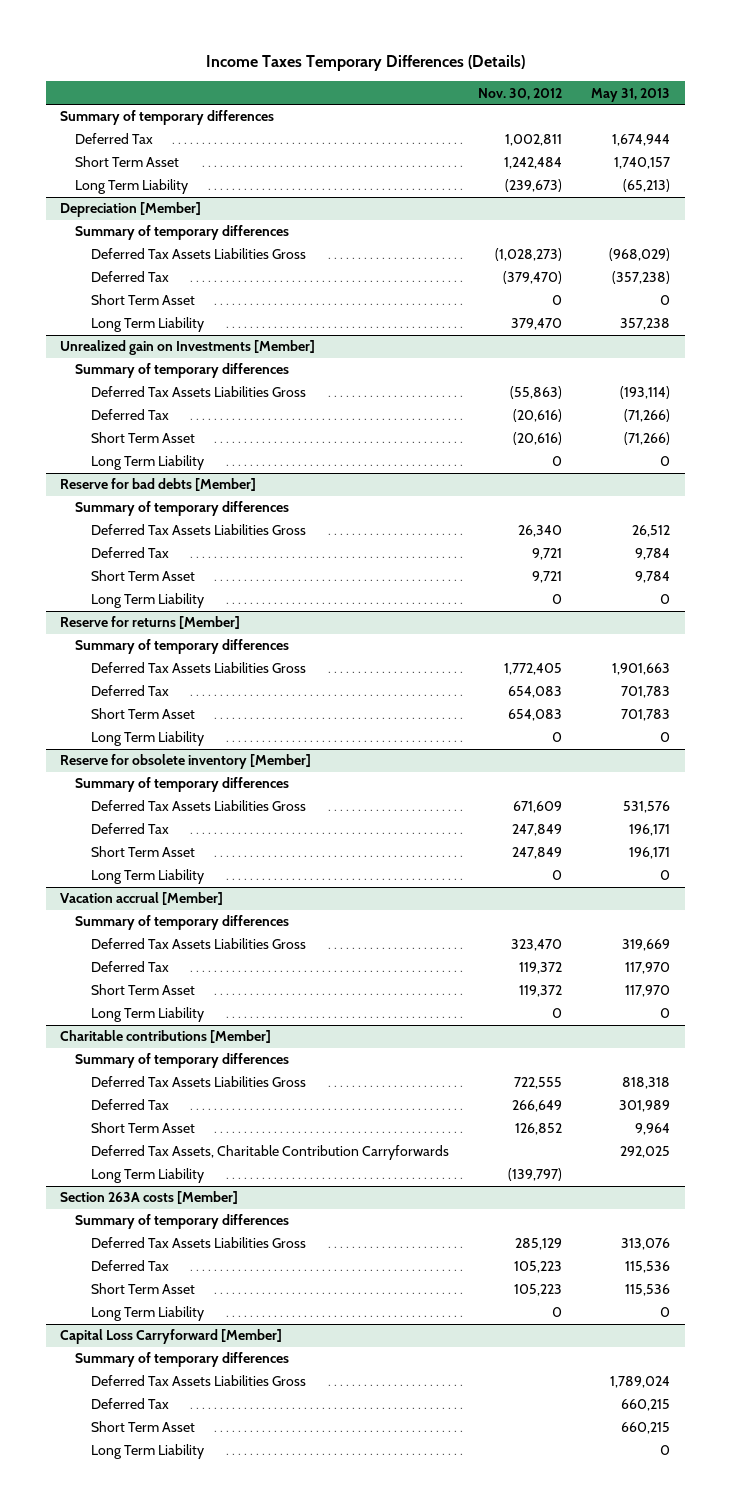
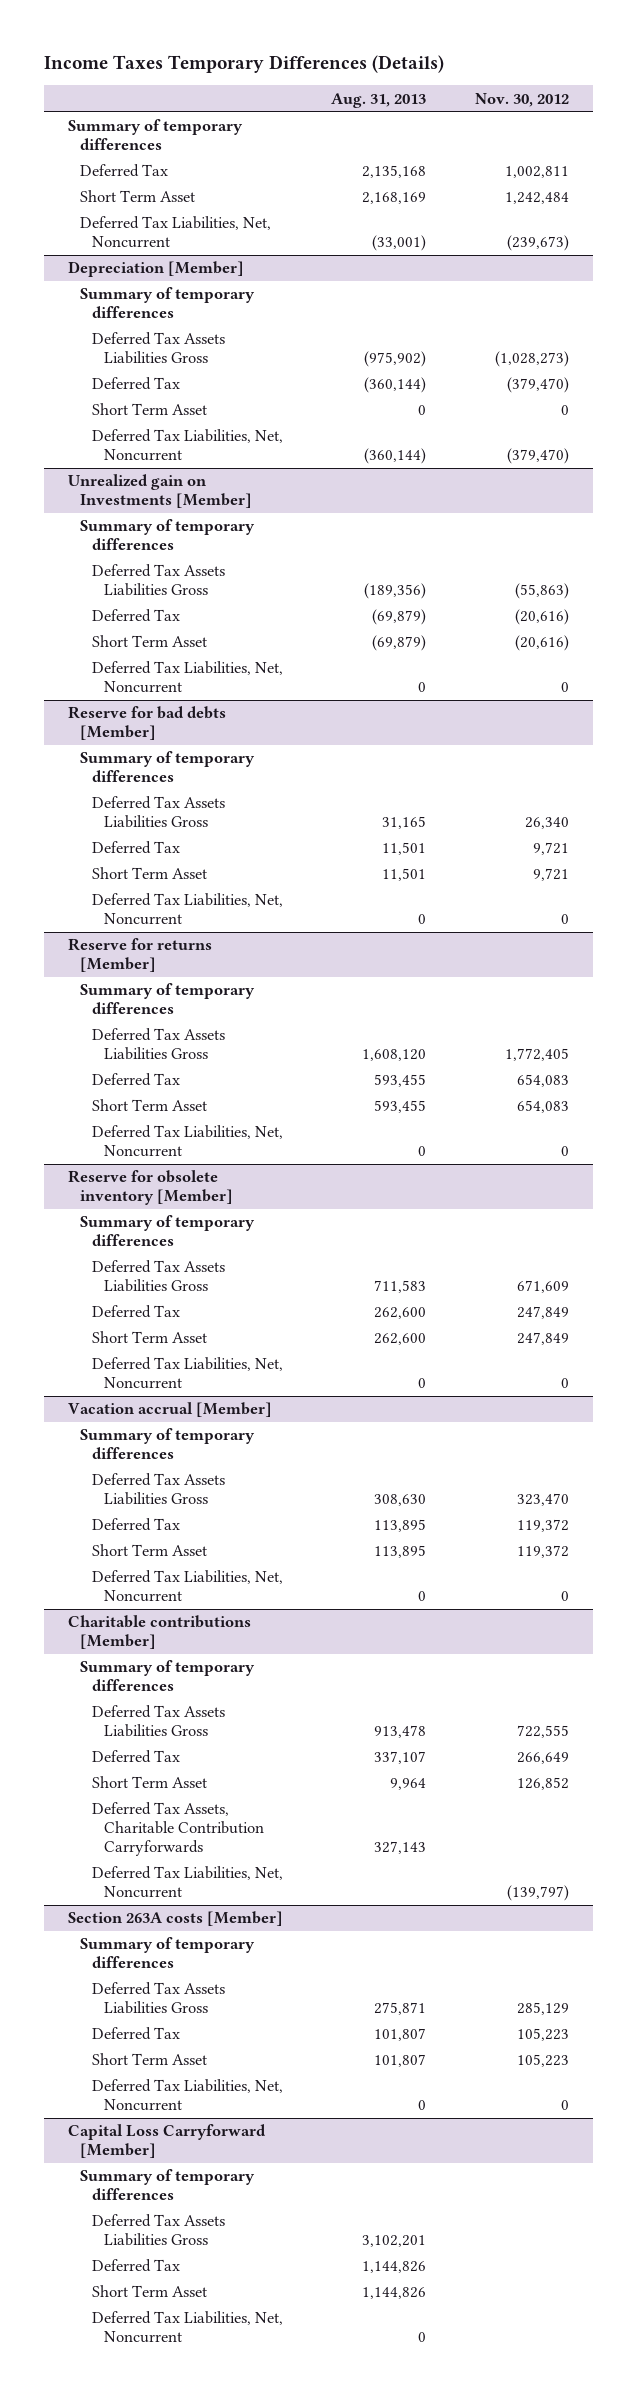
- | Nov. 30, 2012 | May 31, 2013
+ | Aug. 31, 2013 | Nov. 30, 2012
- Long Term Liability | (239,673) | (65,213)
+ Deferred Tax Liabilities, Net, Noncurrent | (33,001) | (239,673)
@ Depreciation [Member]
- Long Term Liability | 379,470 | 357,238
+ Deferred Tax Liabilities, Net, Noncurrent | (360,144) | (379,470)
@ Unrealized gain on Investments [Member]
- Long Term Liability | 0 | 0
+ Deferred Tax Liabilities, Net, Noncurrent | 0 | 0
@ Reserve for bad debts [Member]
- Long Term Liability | 0 | 0
+ Deferred Tax Liabilities, Net, Noncurrent | 0 | 0
@ Reserve for returns [Member]
- Long Term Liability | 0 | 0
+ Deferred Tax Liabilities, Net, Noncurrent | 0 | 0
@ Reserve for obsolete inventory [Member]
- Long Term Liability | 0 | 0
+ Deferred Tax Liabilities, Net, Noncurrent | 0 | 0
@ Vacation accrual [Member]
- Long Term Liability | 0 | 0
+ Deferred Tax Liabilities, Net, Noncurrent | 0 | 0
@ Charitable contributions [Member]
- Long Term Liability | (139,797) |
+ Deferred Tax Liabilities, Net, Noncurrent | | (139,797)
@ Section 263A costs [Member]
- Long Term Liability | 0 | 0
+ Deferred Tax Liabilities, Net, Noncurrent | 0 | 0
@ Capital Loss Carryforward [Member]
- Long Term Liability | | 0
+ Deferred Tax Liabilities, Net, Noncurrent | 0 |

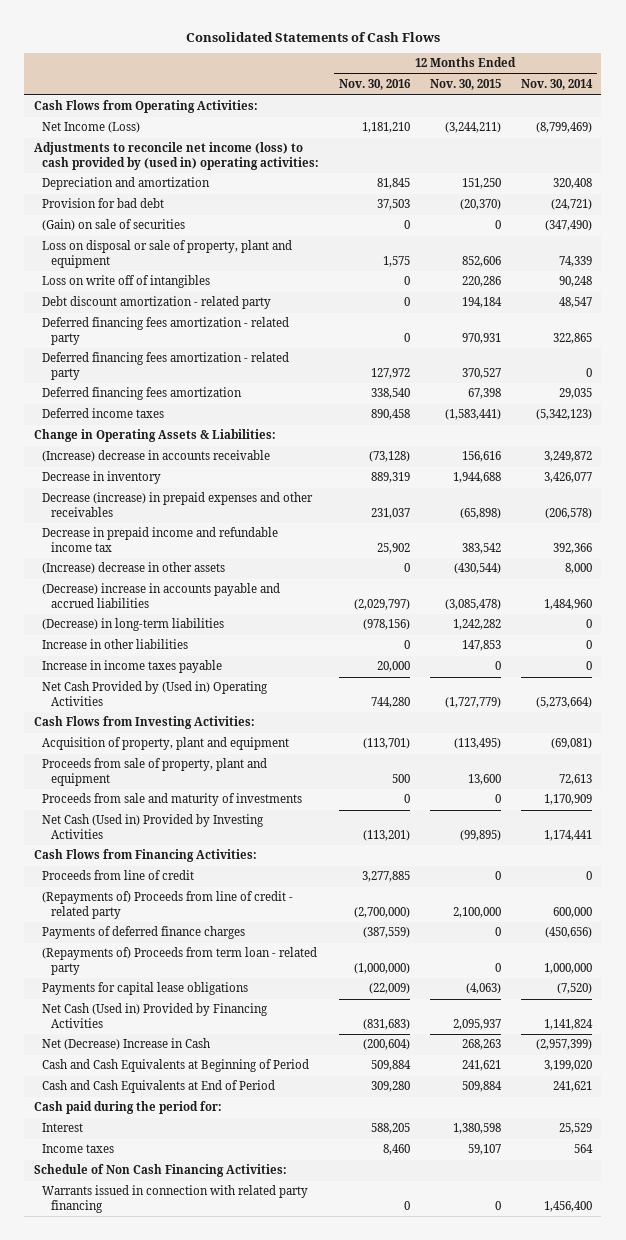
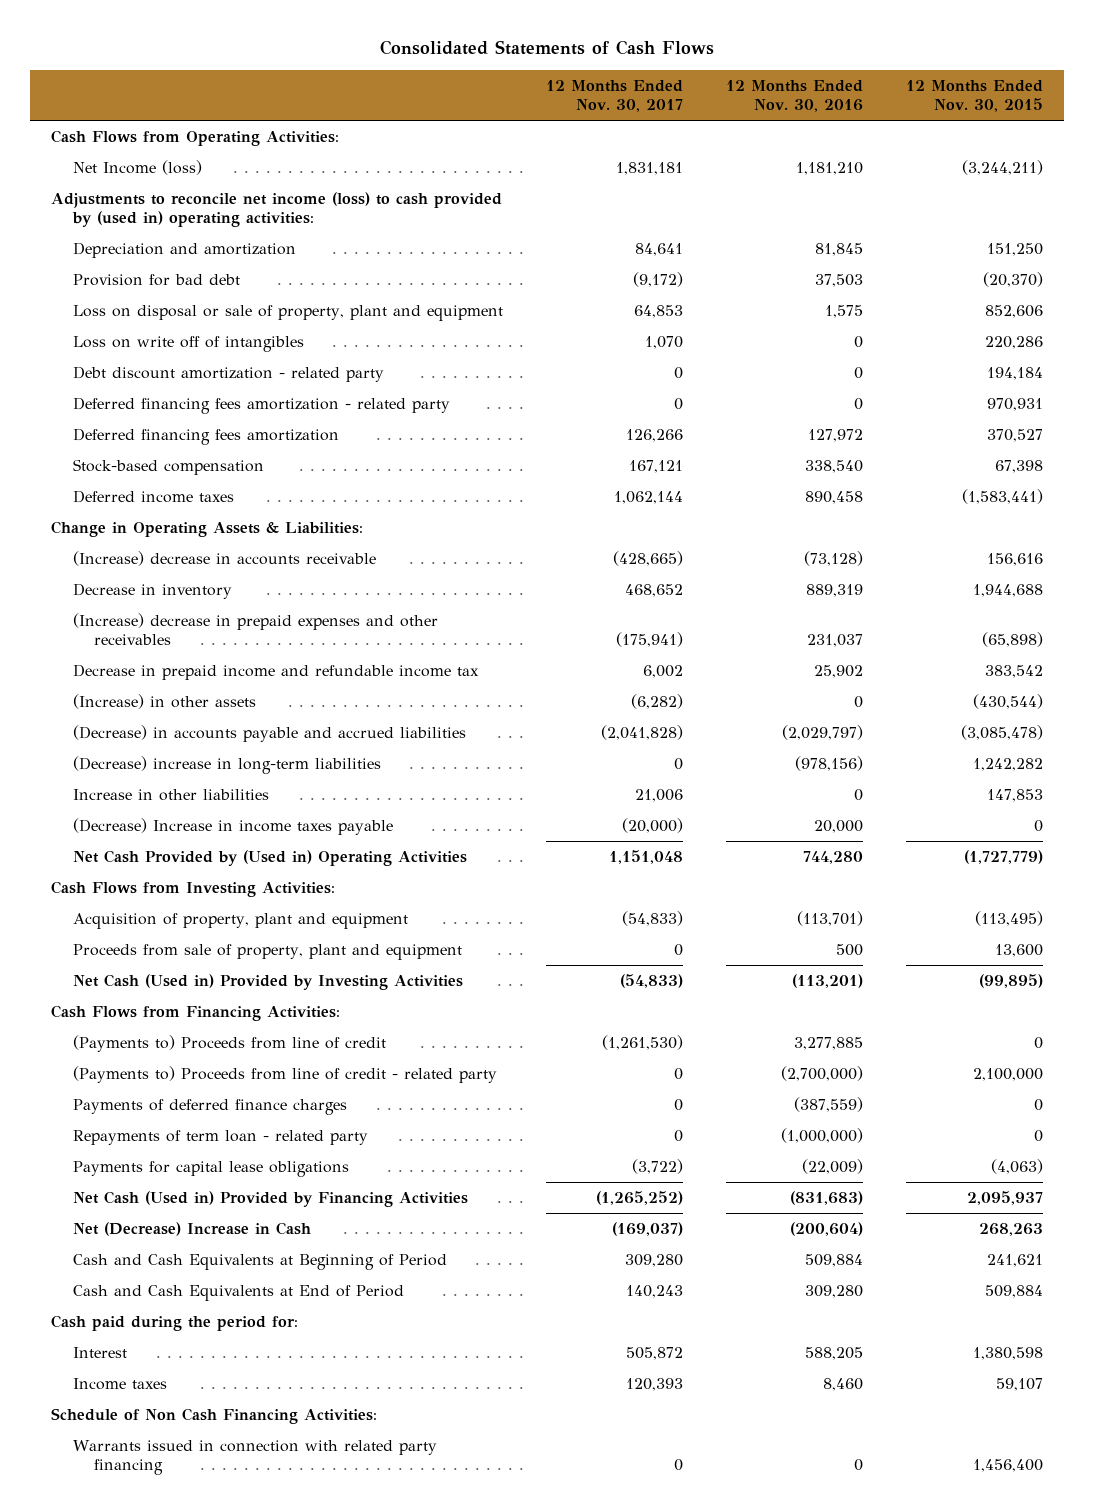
- | 12 Months Ended Nov. 30, 2016 | 12 Months Ended Nov. 30, 2015 | 12 Months Ended Nov. 30, 2014
+ | 12 Months Ended Nov. 30, 2017 | 12 Months Ended Nov. 30, 2016 | 12 Months Ended Nov. 30, 2015
- Net Income (Loss) | 1,181,210 | (3,244,211) | (8,799,469)
+ Net Income (loss) | 1,831,181 | 1,181,210 | (3,244,211)
- (Gain) on sale of securities | 0 | 0 | (347,490)
- Deferred financing fees amortization - related party | 127,972 | 370,527 | 0
- Deferred financing fees amortization | 338,540 | 67,398 | 29,035
+ Deferred financing fees amortization | 126,266 | 127,972 | 370,527
+ Stock-based compensation | 167,121 | 338,540 | 67,398
- Decrease (increase) in prepaid expenses and other receivables | 231,037 | (65,898) | (206,578)
+ (Increase) decrease in prepaid expenses and other receivables | (175,941) | 231,037 | (65,898)
- (Increase) decrease in other assets | 0 | (430,544) | 8,000
- (Decrease) increase in accounts payable and accrued liabilities | (2,029,797) | (3,085,478) | 1,484,960
- (Decrease) in long-term liabilities | (978,156) | 1,242,282 | 0
+ (Increase) in other assets | (6,282) | 0 | (430,544)
+ (Decrease) in accounts payable and accrued liabilities | (2,041,828) | (2,029,797) | (3,085,478)
+ (Decrease) increase in long-term liabilities | 0 | (978,156) | 1,242,282
- Increase in income taxes payable | 20,000 | 0 | 0
+ (Decrease) Increase in income taxes payable | (20,000) | 20,000 | 0
- Proceeds from sale and maturity of investments | 0 | 0 | 1,170,909
- Proceeds from line of credit | 3,277,885 | 0 | 0
- (Repayments of) Proceeds from line of credit - related party | (2,700,000) | 2,100,000 | 600,000
+ (Payments to) Proceeds from line of credit | (1,261,530) | 3,277,885 | 0
+ (Payments to) Proceeds from line of credit - related party | 0 | (2,700,000) | 2,100,000
- (Repayments of) Proceeds from term loan - related party | (1,000,000) | 0 | 1,000,000
+ Repayments of term loan - related party | 0 | (1,000,000) | 0
- Warrants issued in connection with related party financing | 0 | 0 | 1,456,400
+ Warrants issued in connection with related party financing | 0 | 0 | 1,456,400

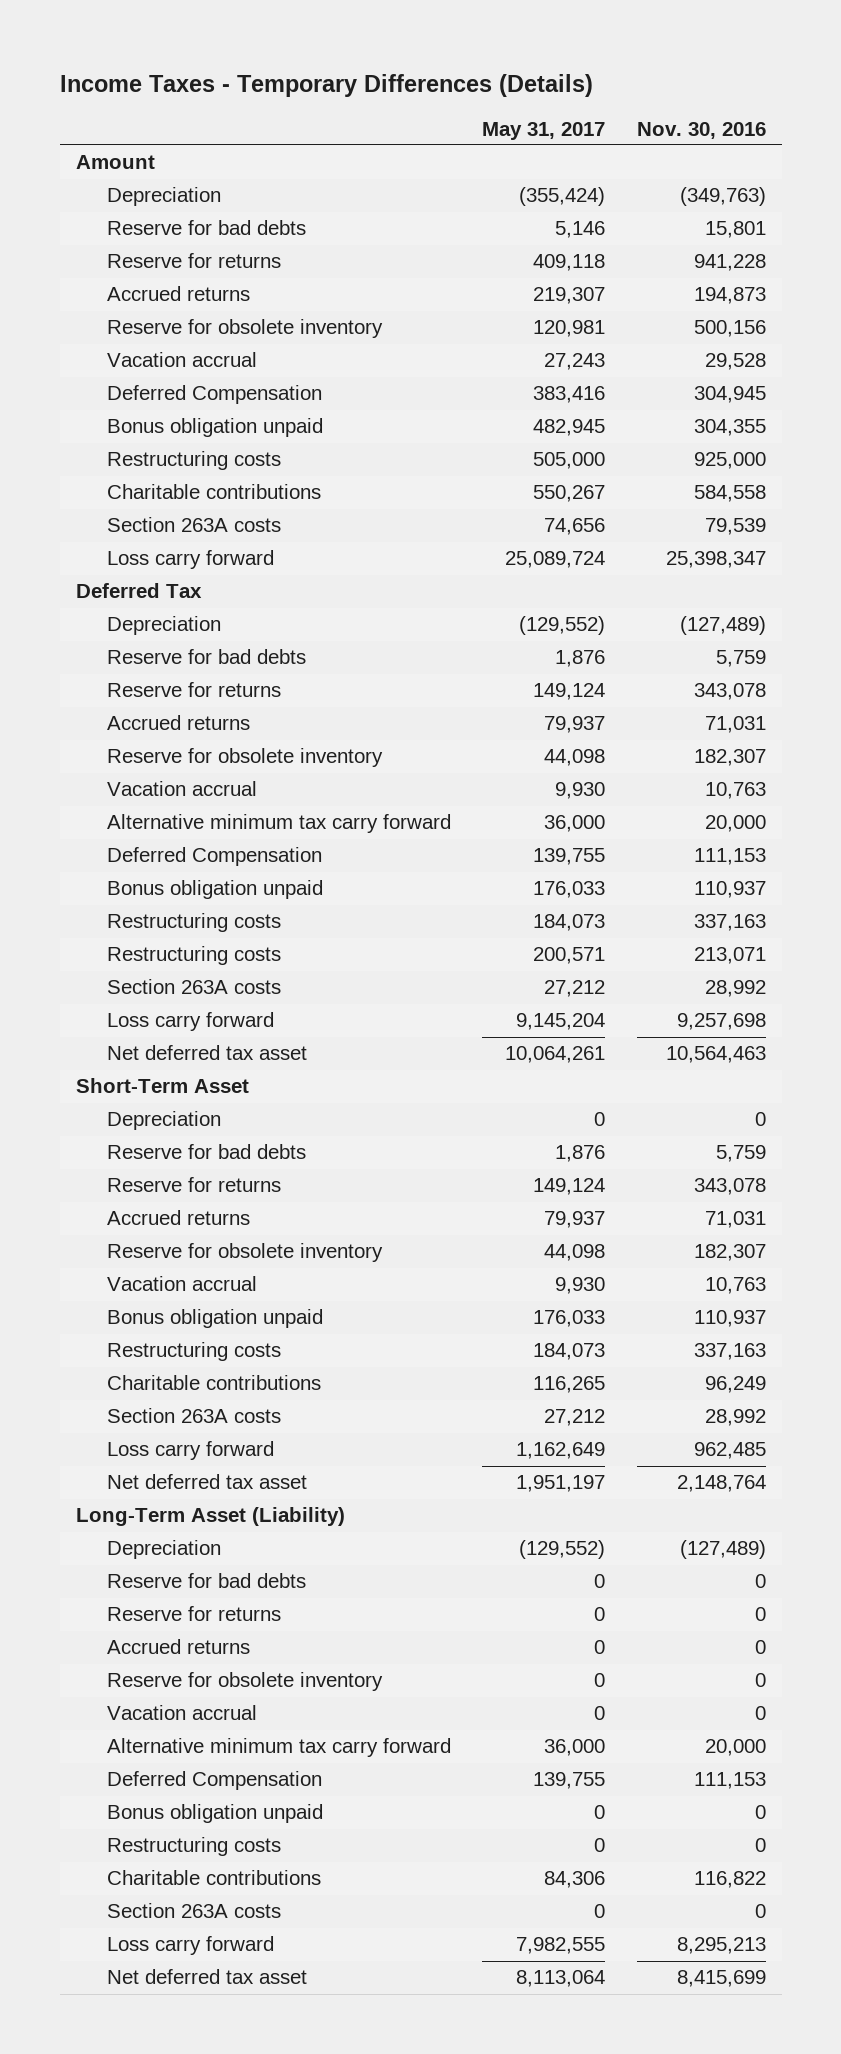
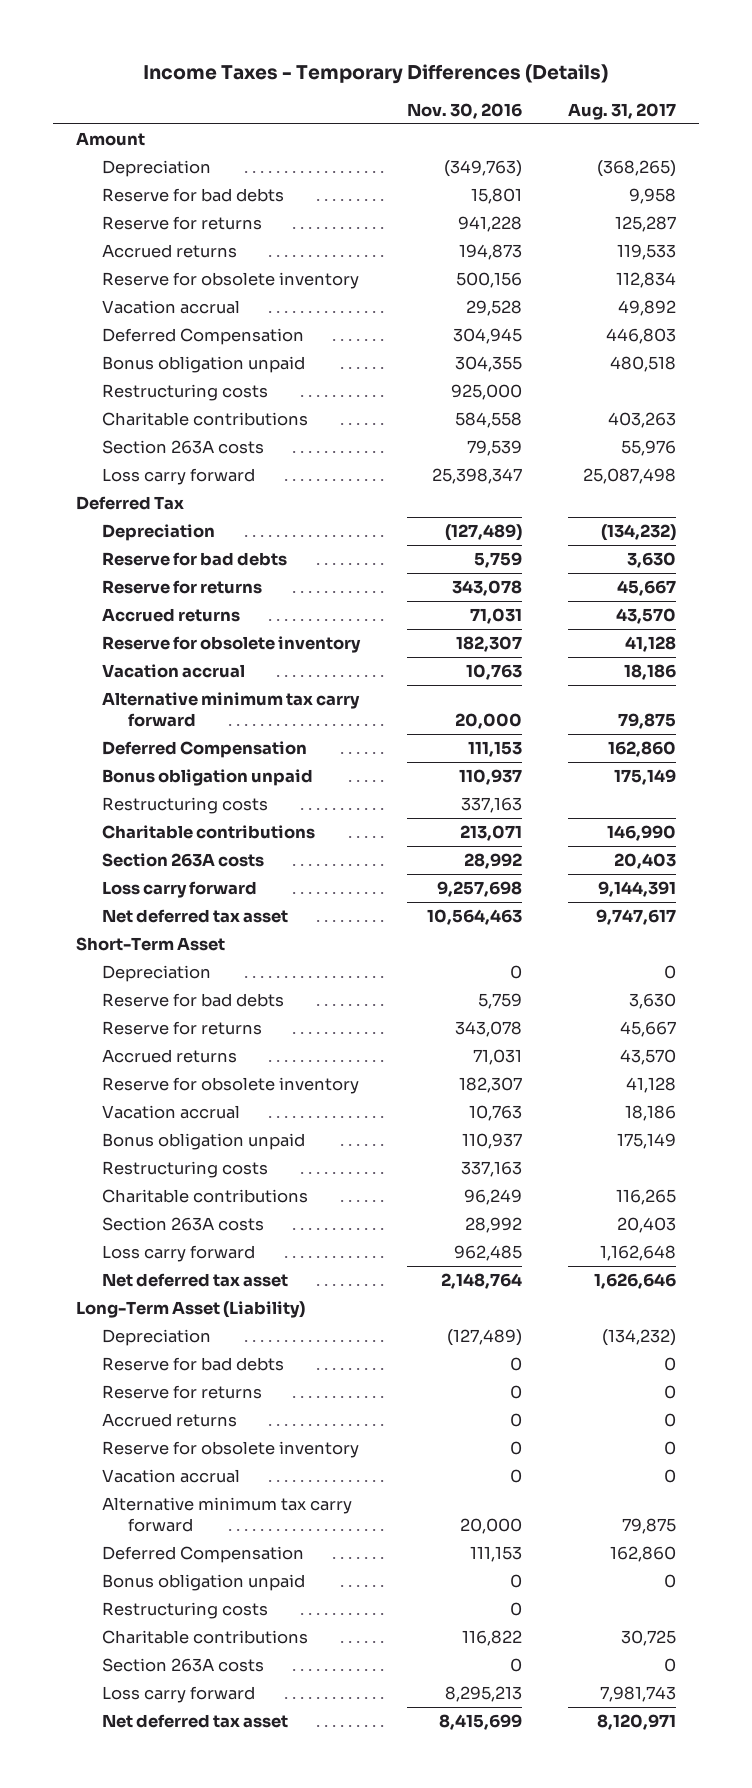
- | May 31, 2017 | Nov. 30, 2016
+ | Nov. 30, 2016 | Aug. 31, 2017
- Restructuring costs | 200,571 | 213,071
+ Charitable contributions | 213,071 | 146,990

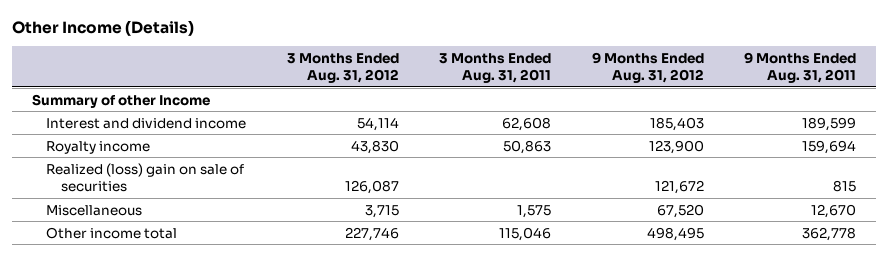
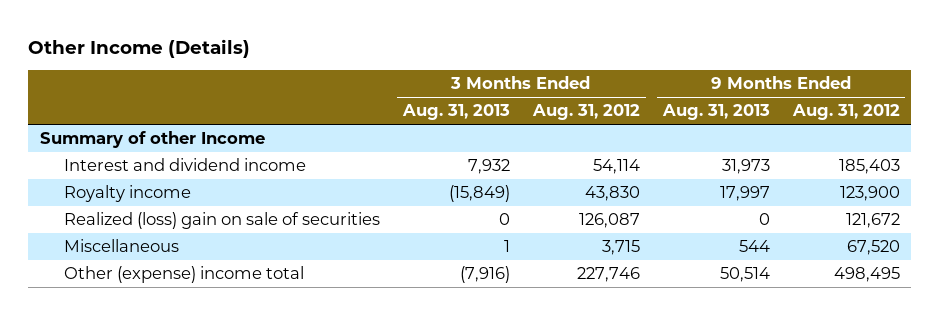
- | 3 Months Ended Aug. 31, 2012 | 3 Months Ended Aug. 31, 2011 | 9 Months Ended Aug. 31, 2012 | 9 Months Ended Aug. 31, 2011
+ | 3 Months Ended Aug. 31, 2013 | 3 Months Ended Aug. 31, 2012 | 9 Months Ended Aug. 31, 2013 | 9 Months Ended Aug. 31, 2012
- Other income total | 227,746 | 115,046 | 498,495 | 362,778
+ Other (expense) income total | (7,916) | 227,746 | 50,514 | 498,495

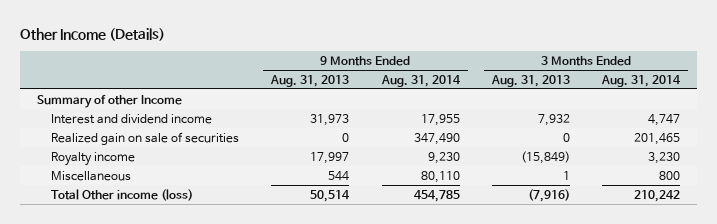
- | 3 Months Ended Aug. 31, 2013 | 3 Months Ended Aug. 31, 2012 | 9 Months Ended Aug. 31, 2013 | 9 Months Ended Aug. 31, 2012
+ | 9 Months Ended Aug. 31, 2013 | 9 Months Ended Aug. 31, 2014 | 3 Months Ended Aug. 31, 2013 | 3 Months Ended Aug. 31, 2014
+ Realized gain on sale of securities | 0 | 347,490 | 0 | 201,465
- Realized (loss) gain on sale of securities | 0 | 126,087 | 0 | 121,672
- Other (expense) income total | (7,916) | 227,746 | 50,514 | 498,495
+ Total Other income (loss) | 50,514 | 454,785 | (7,916) | 210,242

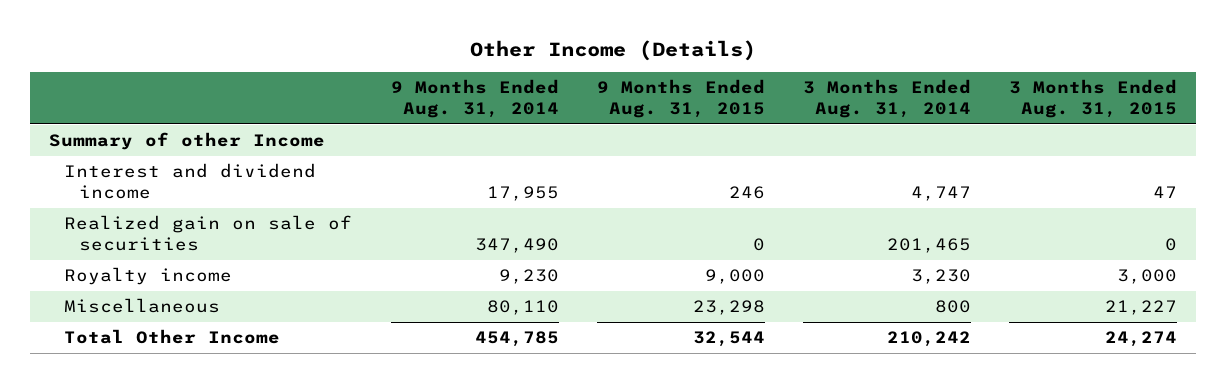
- | 9 Months Ended Aug. 31, 2013 | 9 Months Ended Aug. 31, 2014 | 3 Months Ended Aug. 31, 2013 | 3 Months Ended Aug. 31, 2014
+ | 9 Months Ended Aug. 31, 2014 | 9 Months Ended Aug. 31, 2015 | 3 Months Ended Aug. 31, 2014 | 3 Months Ended Aug. 31, 2015
- Total Other income (loss) | 50,514 | 454,785 | (7,916) | 210,242
+ Total Other Income | 454,785 | 32,544 | 210,242 | 24,274

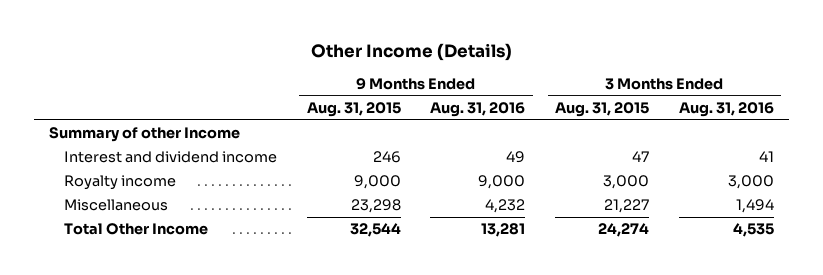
- | 9 Months Ended Aug. 31, 2014 | 9 Months Ended Aug. 31, 2015 | 3 Months Ended Aug. 31, 2014 | 3 Months Ended Aug. 31, 2015
+ | 9 Months Ended Aug. 31, 2015 | 9 Months Ended Aug. 31, 2016 | 3 Months Ended Aug. 31, 2015 | 3 Months Ended Aug. 31, 2016
- Realized gain on sale of securities | 347,490 | 0 | 201,465 | 0

